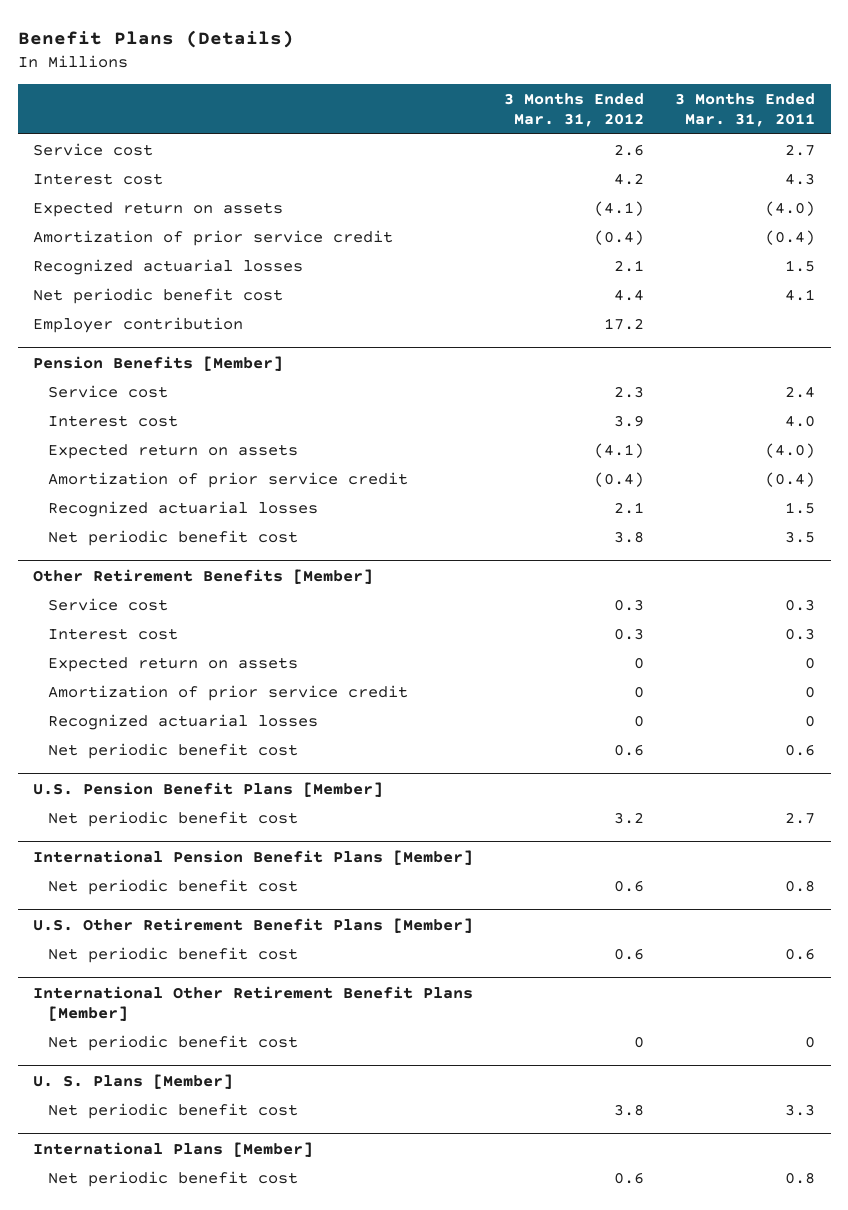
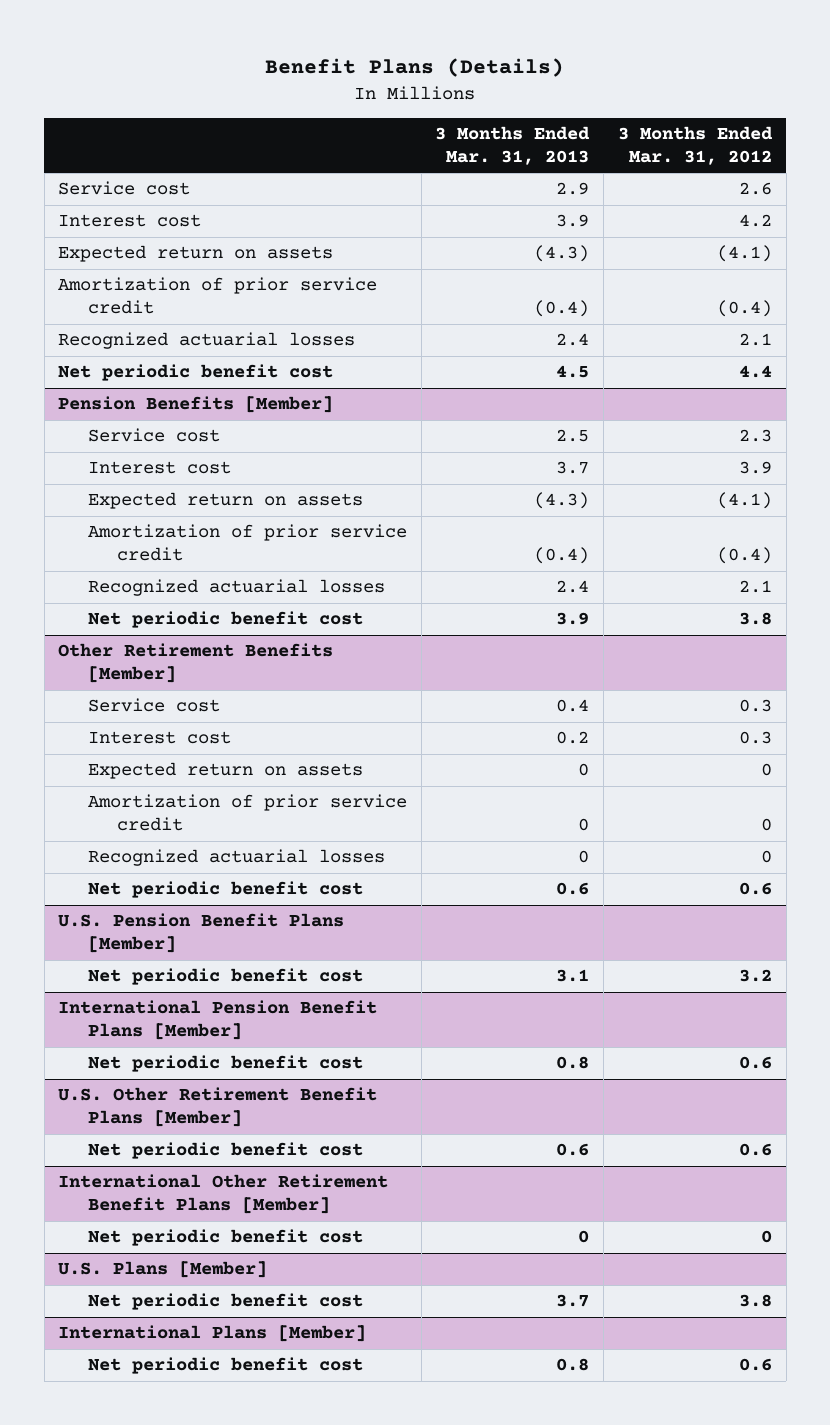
- | 3 Months Ended Mar. 31, 2012 | 3 Months Ended Mar. 31, 2011
+ | 3 Months Ended Mar. 31, 2013 | 3 Months Ended Mar. 31, 2012
- Employer contribution | 17.2 |
- U. S. Plans [Member]
+ U.S. Plans [Member]

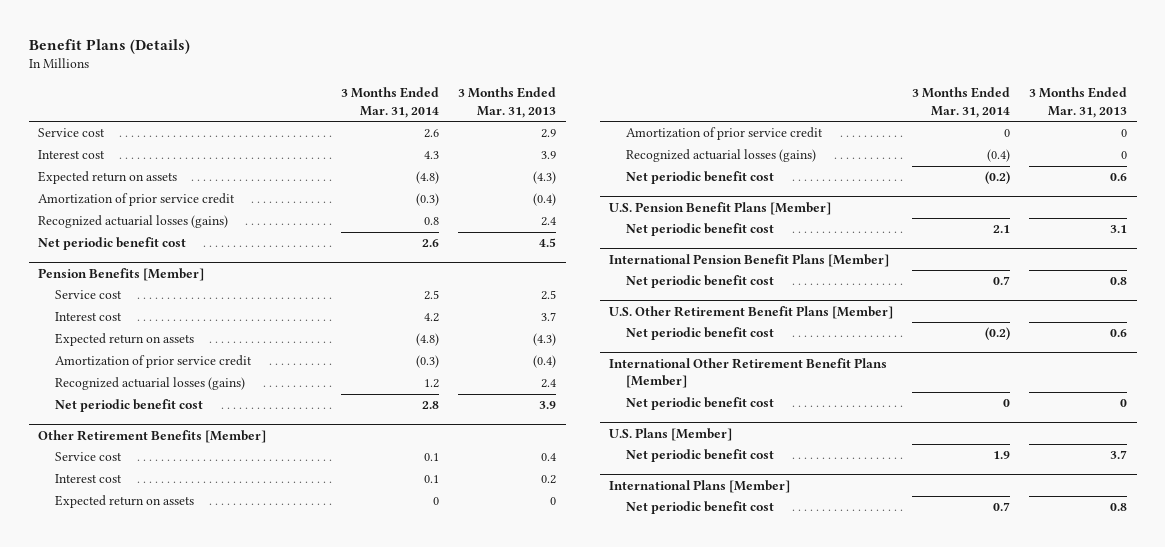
- | 3 Months Ended Mar. 31, 2013 | 3 Months Ended Mar. 31, 2012
+ | 3 Months Ended Mar. 31, 2014 | 3 Months Ended Mar. 31, 2013
- Recognized actuarial losses | 2.4 | 2.1
+ Recognized actuarial losses (gains) | 0.8 | 2.4
@ Pension Benefits [Member]
- Recognized actuarial losses | 2.4 | 2.1
+ Recognized actuarial losses (gains) | 1.2 | 2.4
@ Other Retirement Benefits [Member]
- Recognized actuarial losses | 0 | 0
+ Recognized actuarial losses (gains) | (0.4) | 0

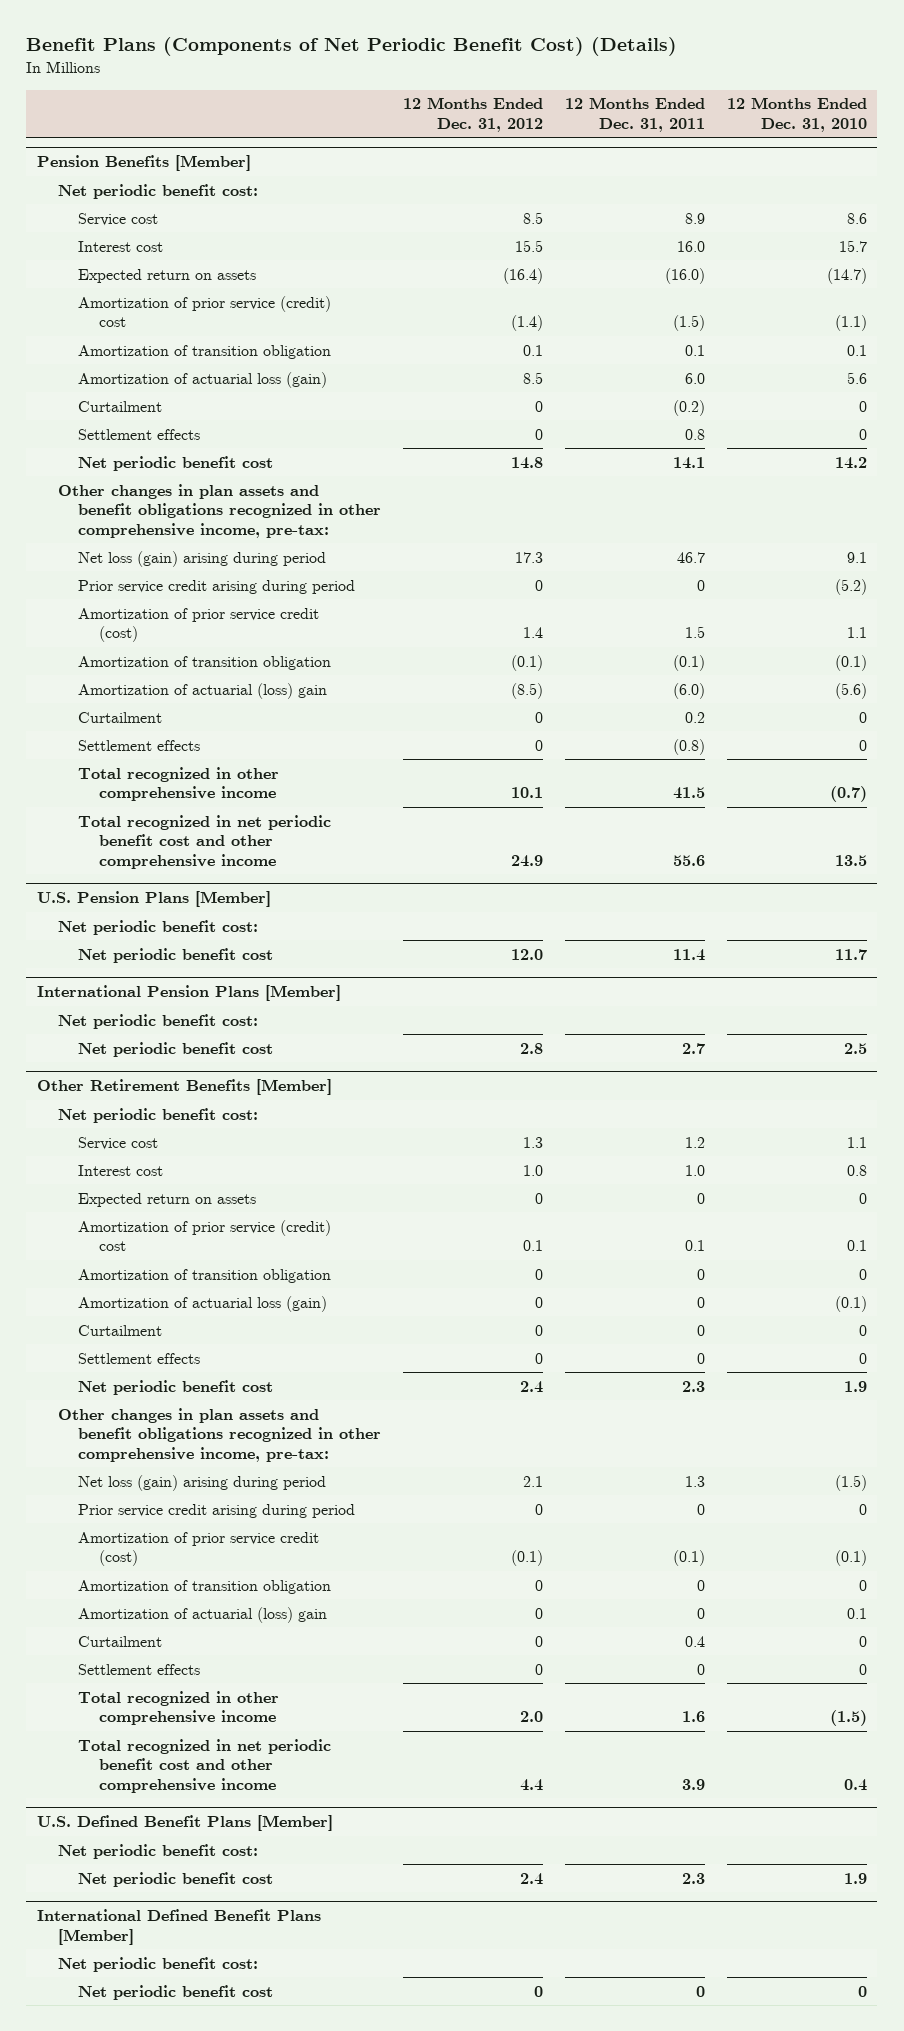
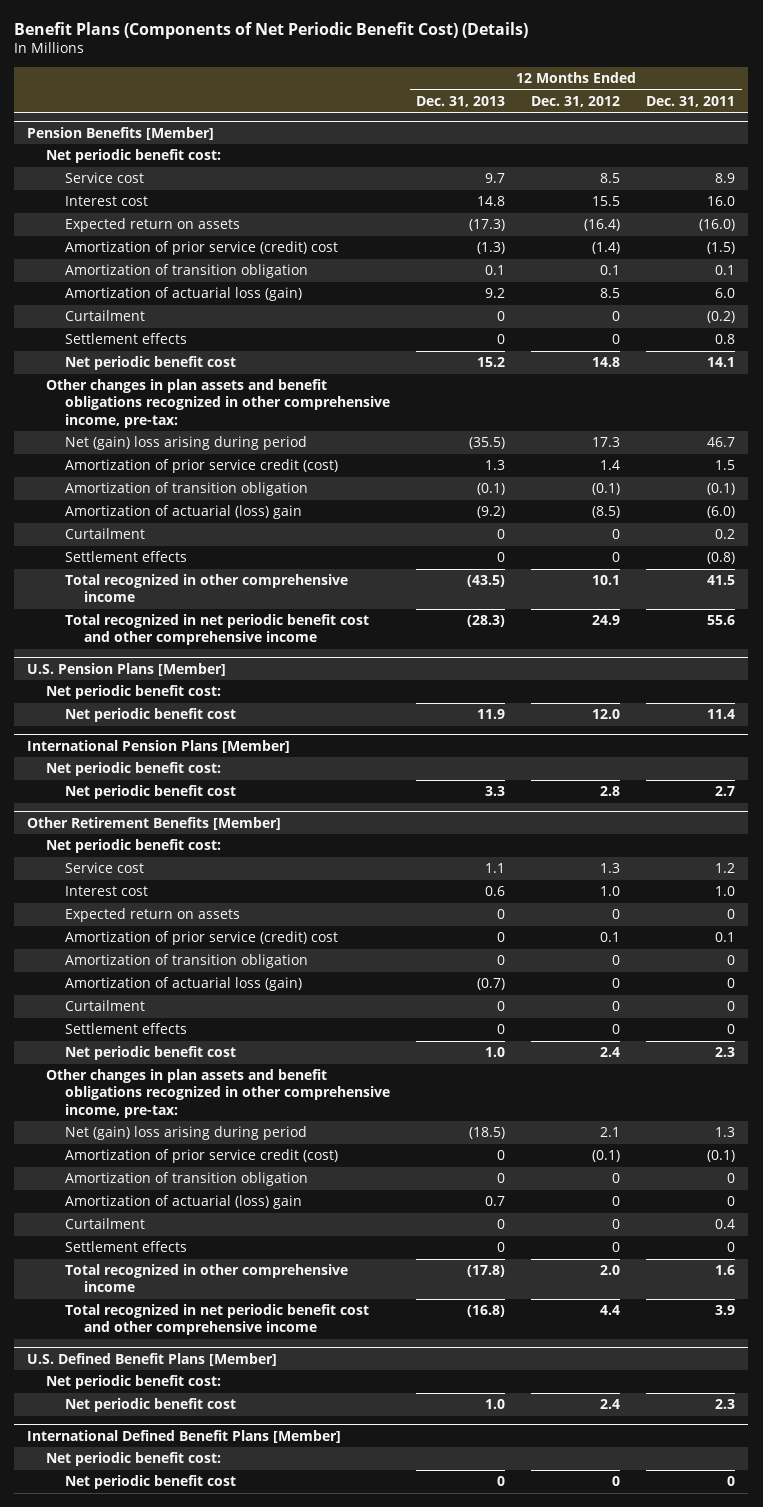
- | 12 Months Ended Dec. 31, 2012 | 12 Months Ended Dec. 31, 2011 | 12 Months Ended Dec. 31, 2010
+ | 12 Months Ended Dec. 31, 2013 | 12 Months Ended Dec. 31, 2012 | 12 Months Ended Dec. 31, 2011
@ Pension Benefits [Member]
- Net loss (gain) arising during period | 17.3 | 46.7 | 9.1
- Prior service credit arising during period | 0 | 0 | (5.2)
+ Net (gain) loss arising during period | (35.5) | 17.3 | 46.7
@ Other Retirement Benefits [Member]
- Net loss (gain) arising during period | 2.1 | 1.3 | (1.5)
- Prior service credit arising during period | 0 | 0 | 0
+ Net (gain) loss arising during period | (18.5) | 2.1 | 1.3

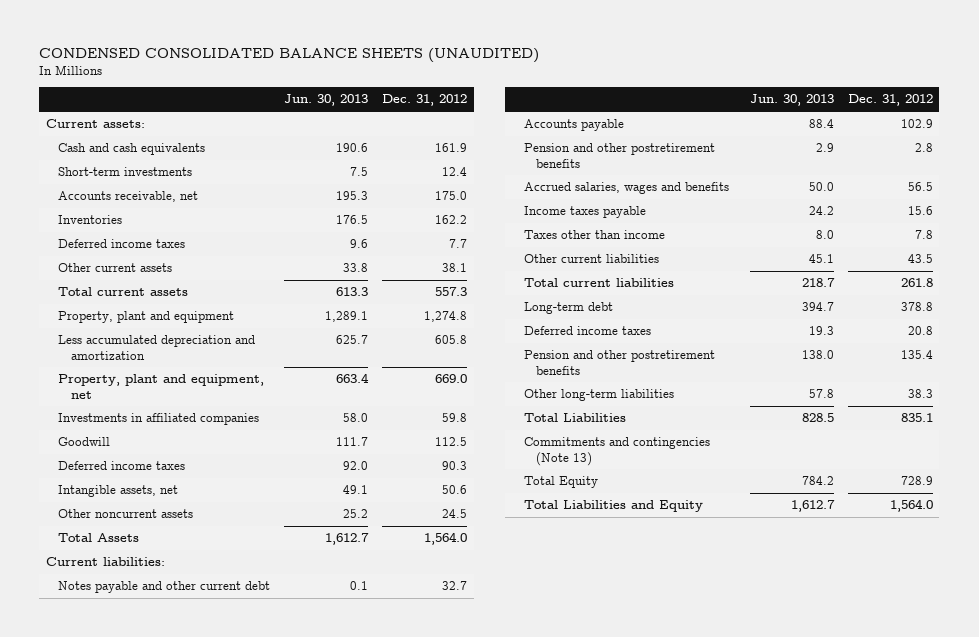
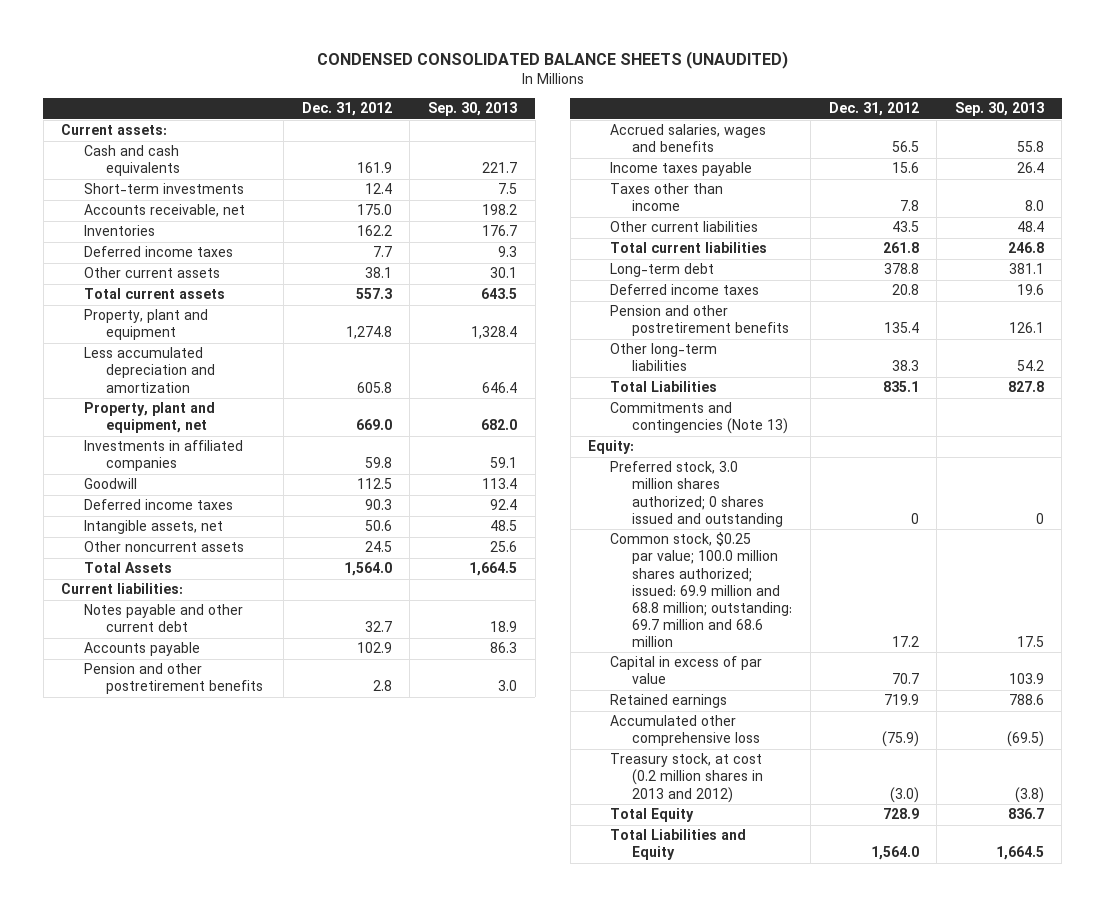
- | Jun. 30, 2013 | Dec. 31, 2012
+ | Dec. 31, 2012 | Sep. 30, 2013
+ Equity:
+ Preferred stock, 3.0 million shares authorized; 0 shares issued and outstanding | 0 | 0
+ Common stock, $0.25 par value; 100.0 million shares authorized; issued: 69.9 million and 68.8 million; outstanding: 69.7 million and 68.6 million | 17.2 | 17.5
+ Capital in excess of par value | 70.7 | 103.9
+ Retained earnings | 719.9 | 788.6
+ Accumulated other comprehensive loss | (75.9) | (69.5)
+ Treasury stock, at cost (0.2 million shares in 2013 and 2012) | (3.0) | (3.8)

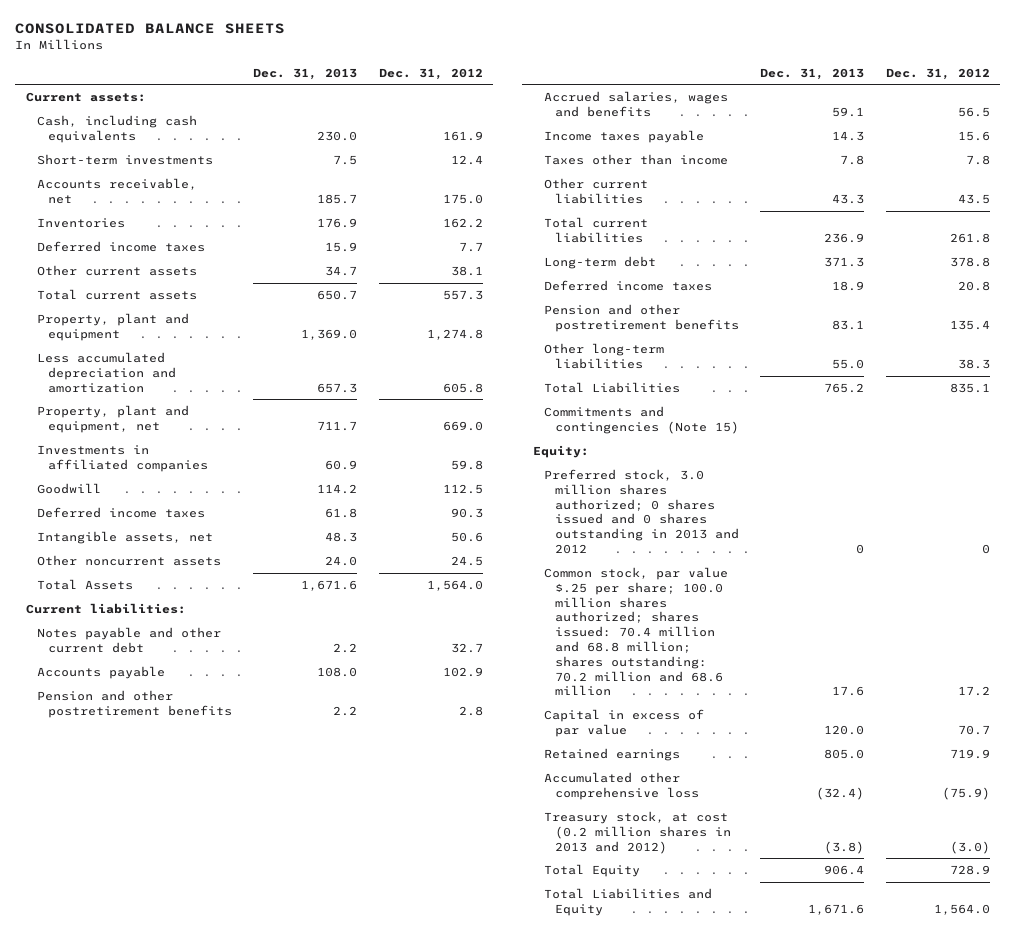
- CONDENSED CONSOLIDATED BALANCE SHEETS (UNAUDITED)
+ CONSOLIDATED BALANCE SHEETS
- | Dec. 31, 2012 | Sep. 30, 2013
+ | Dec. 31, 2013 | Dec. 31, 2012
- Cash and cash equivalents | 161.9 | 221.7
+ Cash, including cash equivalents | 230.0 | 161.9
- Commitments and contingencies (Note 13)
+ Commitments and contingencies (Note 15)
- Preferred stock, 3.0 million shares authorized; 0 shares issued and outstanding | 0 | 0
- Common stock, $0.25 par value; 100.0 million shares authorized; issued: 69.9 million and 68.8 million; outstanding: 69.7 million and 68.6 million | 17.2 | 17.5
+ Preferred stock, 3.0 million shares authorized; 0 shares issued and 0 shares outstanding in 2013 and 2012 | 0 | 0
+ Common stock, par value $.25 per share; 100.0 million shares authorized; shares issued: 70.4 million and 68.8 million; shares outstanding: 70.2 million and 68.6 million | 17.6 | 17.2

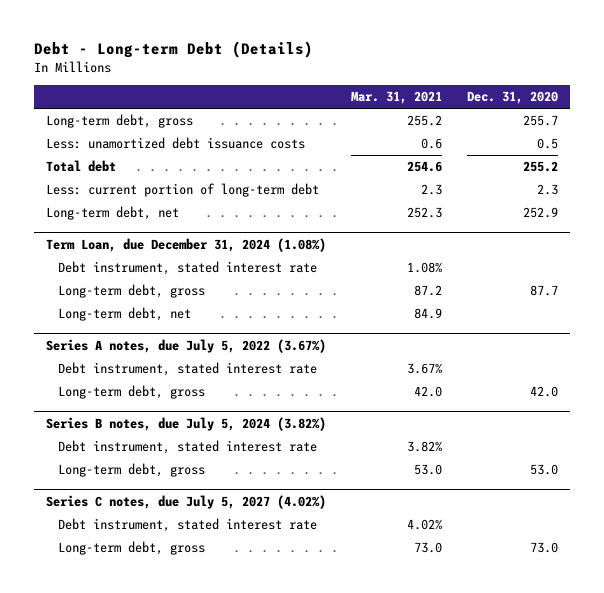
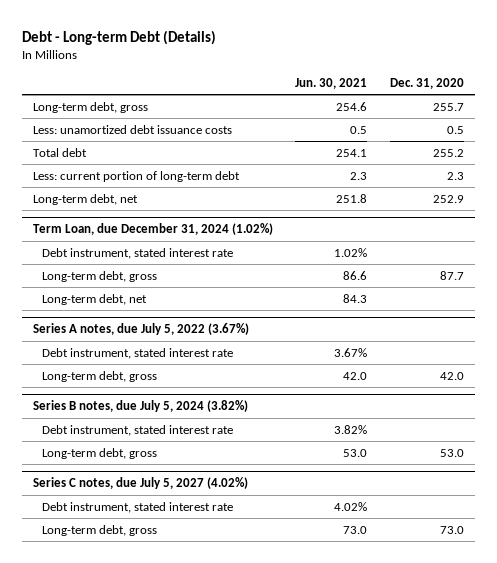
- | Mar. 31, 2021 | Dec. 31, 2020
+ | Jun. 30, 2021 | Dec. 31, 2020
- Term Loan, due December 31, 2024 (1.08%)
+ Term Loan, due December 31, 2024 (1.02%)

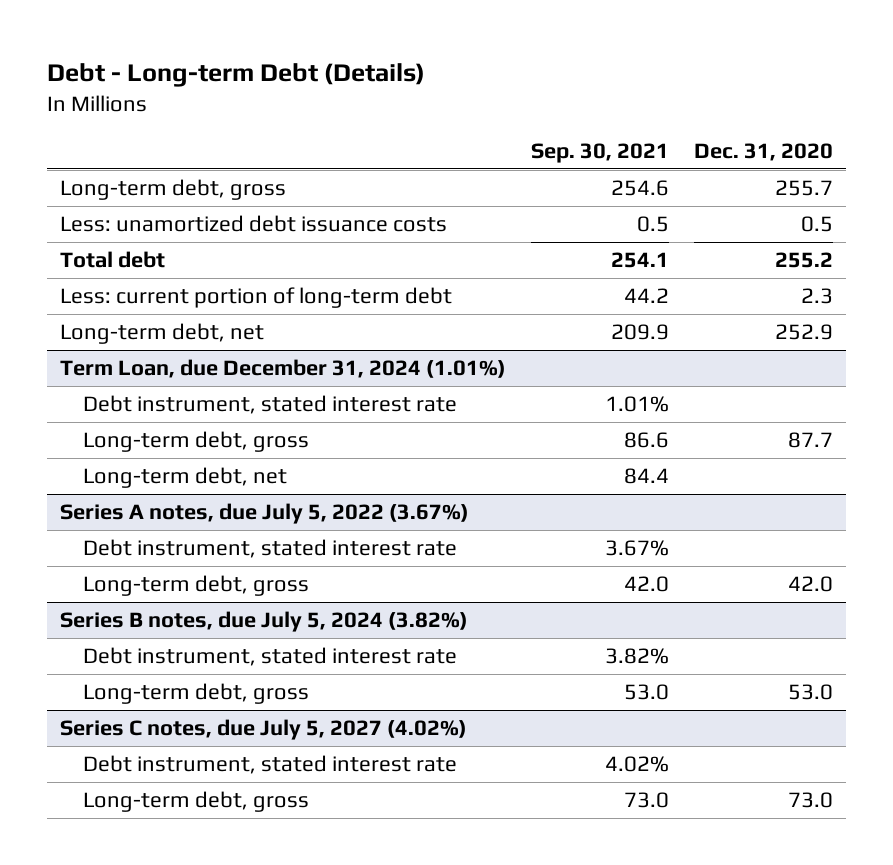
- | Jun. 30, 2021 | Dec. 31, 2020
+ | Sep. 30, 2021 | Dec. 31, 2020
- Term Loan, due December 31, 2024 (1.02%)
+ Term Loan, due December 31, 2024 (1.01%)

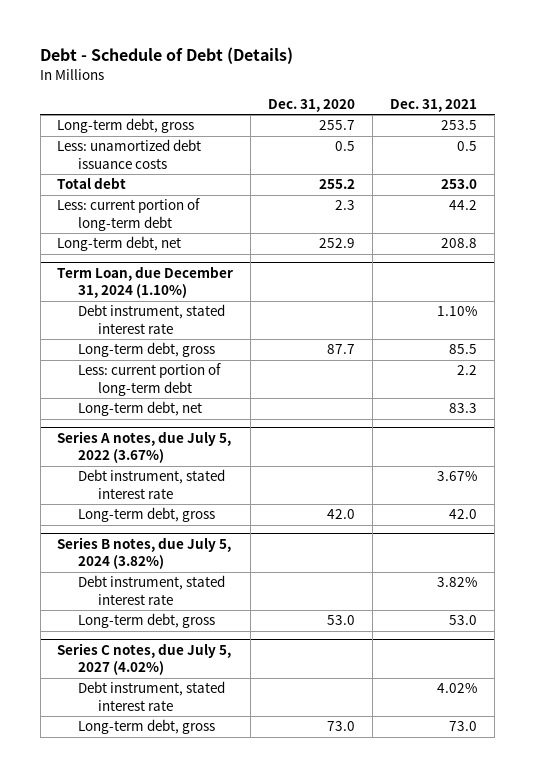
- Debt - Long-term Debt (Details)
+ Debt - Schedule of Debt (Details)
- | Sep. 30, 2021 | Dec. 31, 2020
+ | Dec. 31, 2020 | Dec. 31, 2021
- Term Loan, due December 31, 2024 (1.01%)
+ Term Loan, due December 31, 2024 (1.10%)
+ Less: current portion of long-term debt | | 2.2

